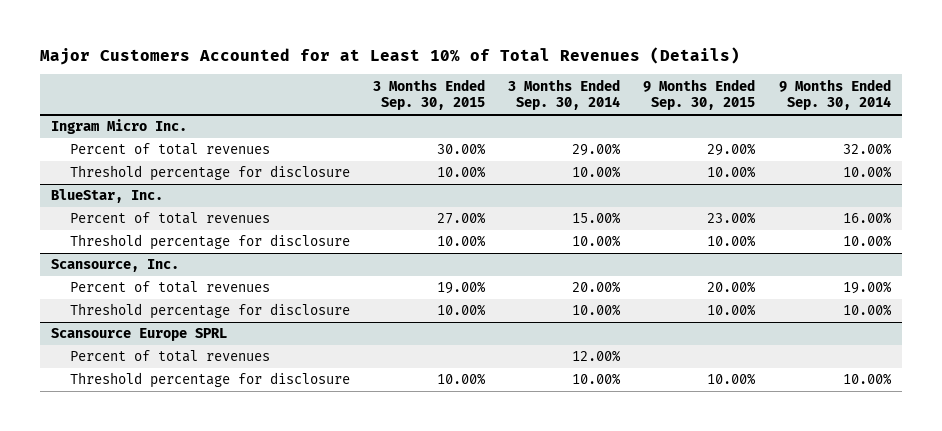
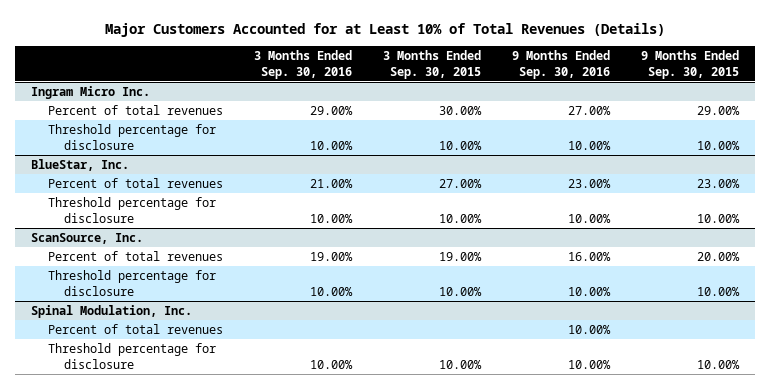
- | 3 Months Ended Sep. 30, 2015 | 3 Months Ended Sep. 30, 2014 | 9 Months Ended Sep. 30, 2015 | 9 Months Ended Sep. 30, 2014
+ | 3 Months Ended Sep. 30, 2016 | 3 Months Ended Sep. 30, 2015 | 9 Months Ended Sep. 30, 2016 | 9 Months Ended Sep. 30, 2015
- Scansource, Inc.
+ ScanSource, Inc.
- Scansource Europe SPRL
+ Spinal Modulation, Inc.

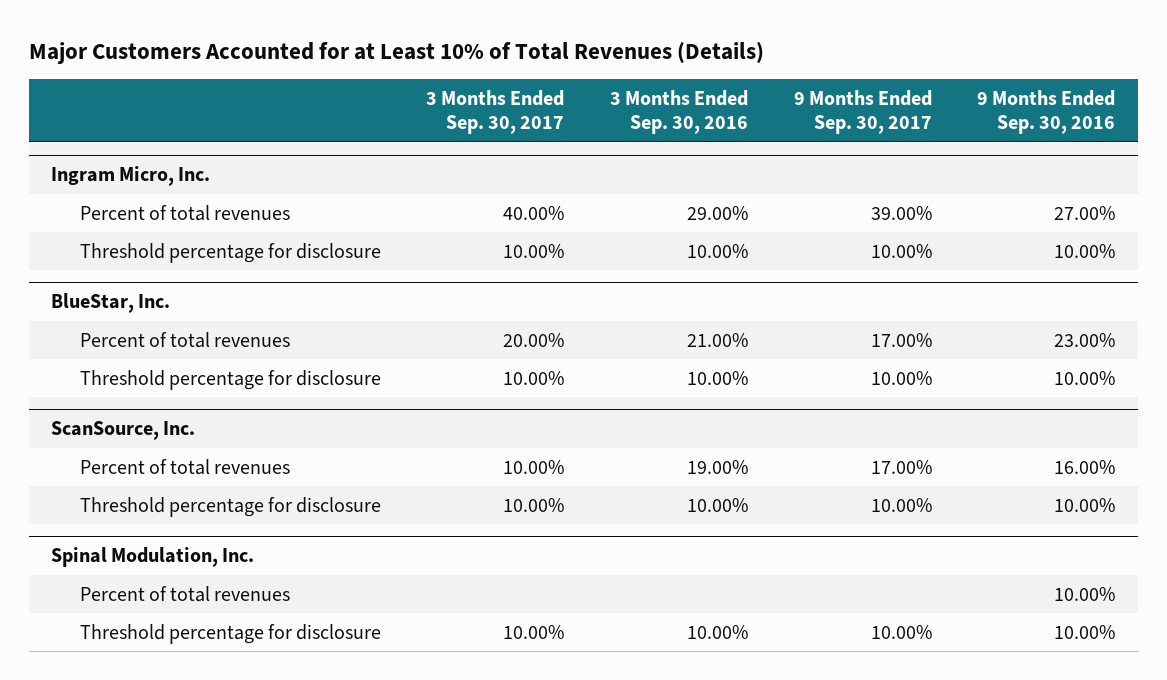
- | 3 Months Ended Sep. 30, 2016 | 3 Months Ended Sep. 30, 2015 | 9 Months Ended Sep. 30, 2016 | 9 Months Ended Sep. 30, 2015
+ | 3 Months Ended Sep. 30, 2017 | 3 Months Ended Sep. 30, 2016 | 9 Months Ended Sep. 30, 2017 | 9 Months Ended Sep. 30, 2016
- Ingram Micro Inc.
+ Ingram Micro, Inc.

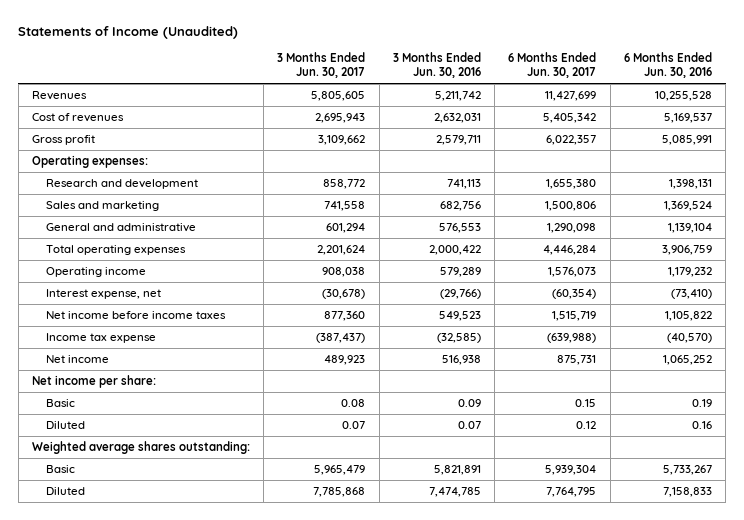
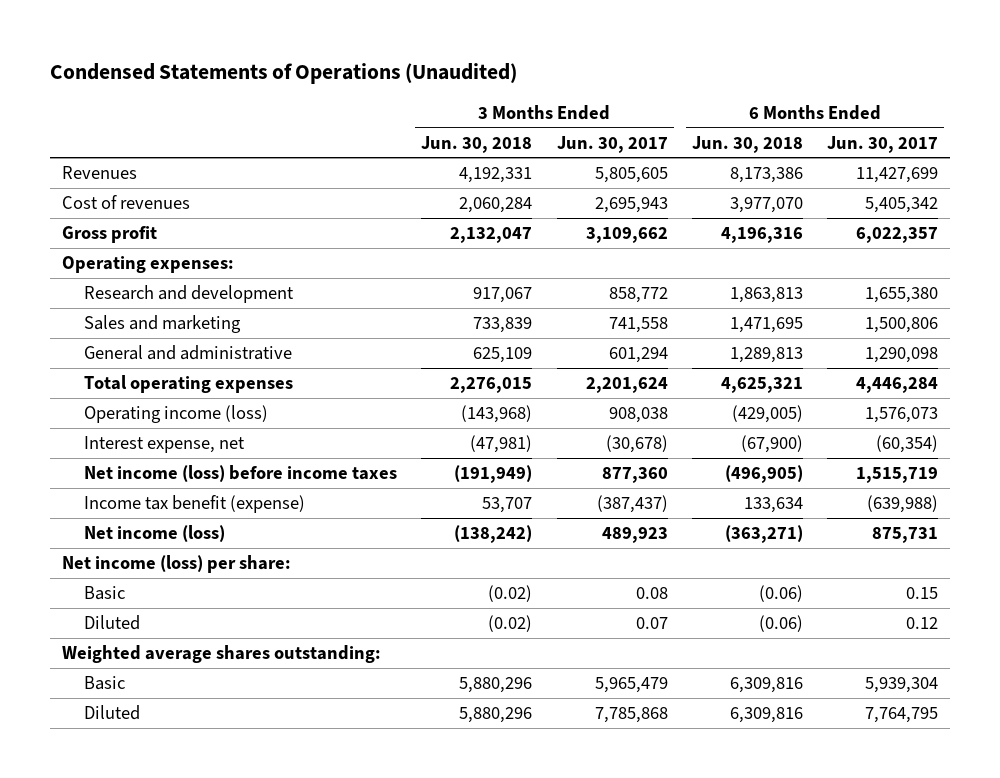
- Statements of Income (Unaudited)
+ Condensed Statements of Operations (Unaudited)
- | 3 Months Ended Jun. 30, 2017 | 3 Months Ended Jun. 30, 2016 | 6 Months Ended Jun. 30, 2017 | 6 Months Ended Jun. 30, 2016
+ | 3 Months Ended Jun. 30, 2018 | 3 Months Ended Jun. 30, 2017 | 6 Months Ended Jun. 30, 2018 | 6 Months Ended Jun. 30, 2017
- Operating income | 908,038 | 579,289 | 1,576,073 | 1,179,232
+ Operating income (loss) | (143,968) | 908,038 | (429,005) | 1,576,073
- Net income before income taxes | 877,360 | 549,523 | 1,515,719 | 1,105,822
- Income tax expense | (387,437) | (32,585) | (639,988) | (40,570)
- Net income | 489,923 | 516,938 | 875,731 | 1,065,252
- Net income per share:
+ Net income (loss) before income taxes | (191,949) | 877,360 | (496,905) | 1,515,719
+ Income tax benefit (expense) | 53,707 | (387,437) | 133,634 | (639,988)
+ Net income (loss) | (138,242) | 489,923 | (363,271) | 875,731
+ Net income (loss) per share:

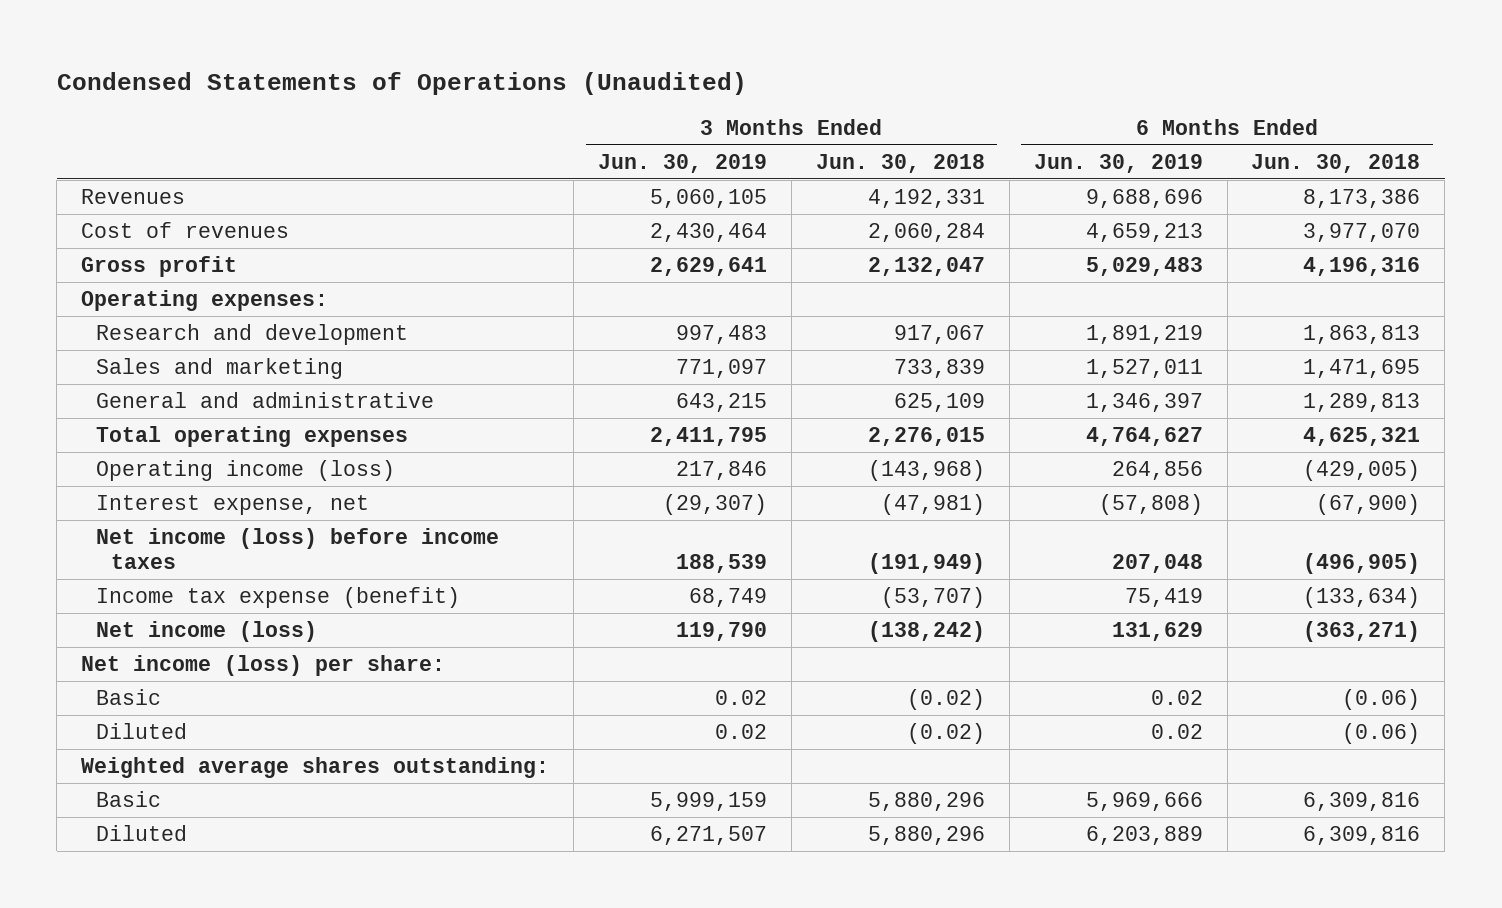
- | 3 Months Ended Jun. 30, 2018 | 3 Months Ended Jun. 30, 2017 | 6 Months Ended Jun. 30, 2018 | 6 Months Ended Jun. 30, 2017
+ | 3 Months Ended Jun. 30, 2019 | 3 Months Ended Jun. 30, 2018 | 6 Months Ended Jun. 30, 2019 | 6 Months Ended Jun. 30, 2018
- Income tax benefit (expense) | 53,707 | (387,437) | 133,634 | (639,988)
+ Income tax expense (benefit) | 68,749 | (53,707) | 75,419 | (133,634)

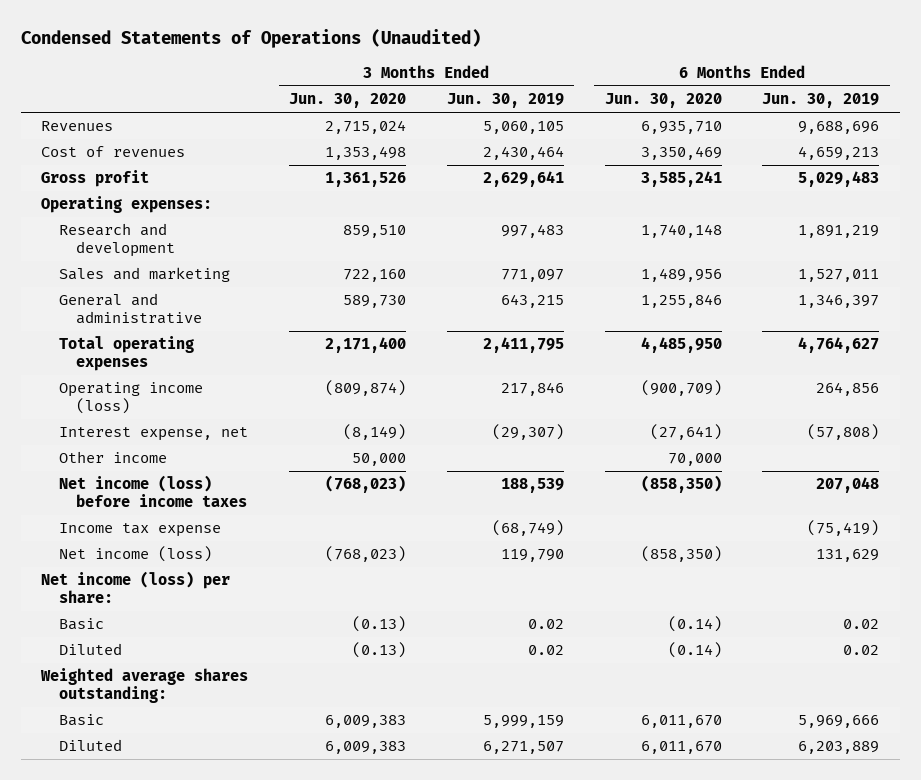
- | 3 Months Ended Jun. 30, 2019 | 3 Months Ended Jun. 30, 2018 | 6 Months Ended Jun. 30, 2019 | 6 Months Ended Jun. 30, 2018
+ | 3 Months Ended Jun. 30, 2020 | 3 Months Ended Jun. 30, 2019 | 6 Months Ended Jun. 30, 2020 | 6 Months Ended Jun. 30, 2019
+ Other income | 50,000 | | 70,000 |
- Income tax expense (benefit) | 68,749 | (53,707) | 75,419 | (133,634)
+ Income tax expense | | (68,749) | | (75,419)

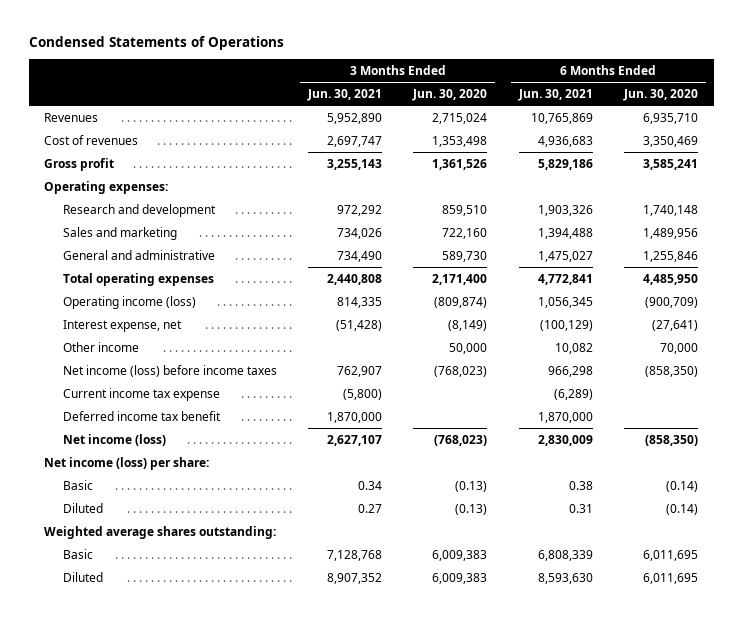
- Condensed Statements of Operations (Unaudited)
+ Condensed Statements of Operations
- | 3 Months Ended Jun. 30, 2020 | 3 Months Ended Jun. 30, 2019 | 6 Months Ended Jun. 30, 2020 | 6 Months Ended Jun. 30, 2019
+ | 3 Months Ended Jun. 30, 2021 | 3 Months Ended Jun. 30, 2020 | 6 Months Ended Jun. 30, 2021 | 6 Months Ended Jun. 30, 2020
- Income tax expense | | (68,749) | | (75,419)
+ Current income tax expense | (5,800) | | (6,289) |
+ Deferred income tax benefit | 1,870,000 | | 1,870,000 |
- Basic | 6,009,383 | 5,999,159 | 6,011,670 | 5,969,666
- Diluted | 6,009,383 | 6,271,507 | 6,011,670 | 6,203,889
+ Basic | 7,128,768 | 6,009,383 | 6,808,339 | 6,011,695
+ Diluted | 8,907,352 | 6,009,383 | 8,593,630 | 6,011,695

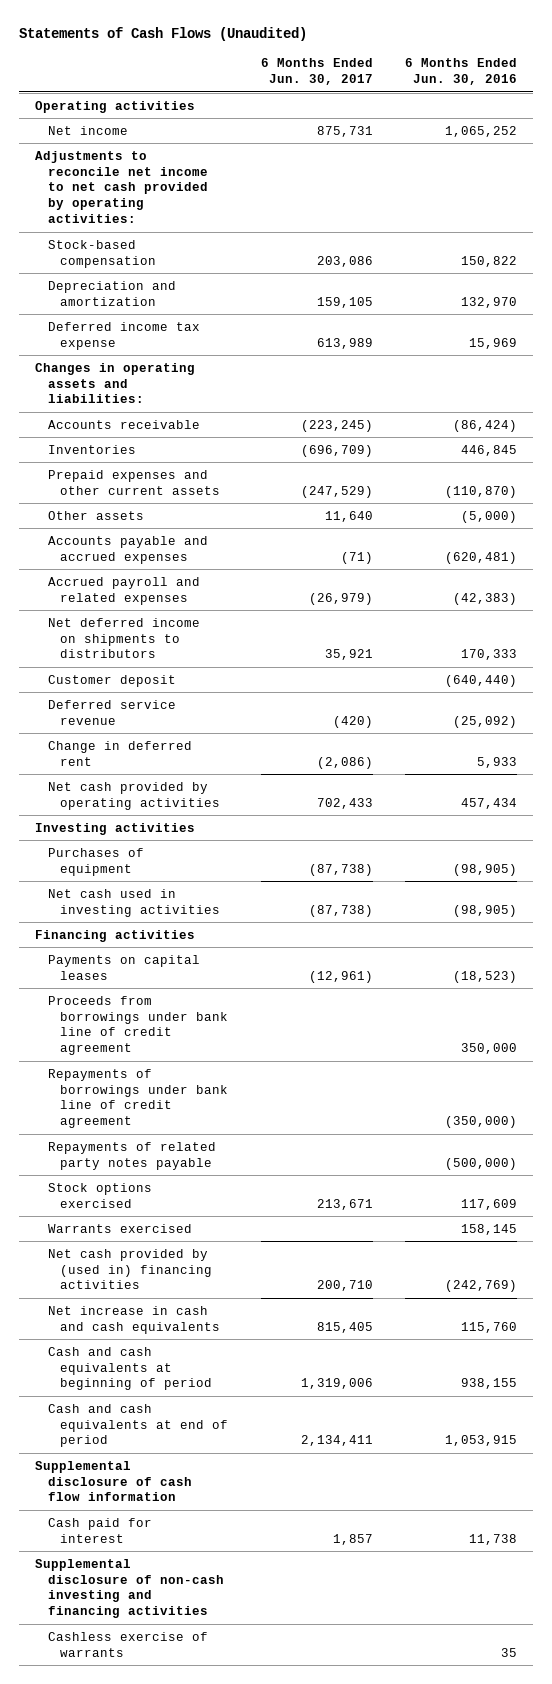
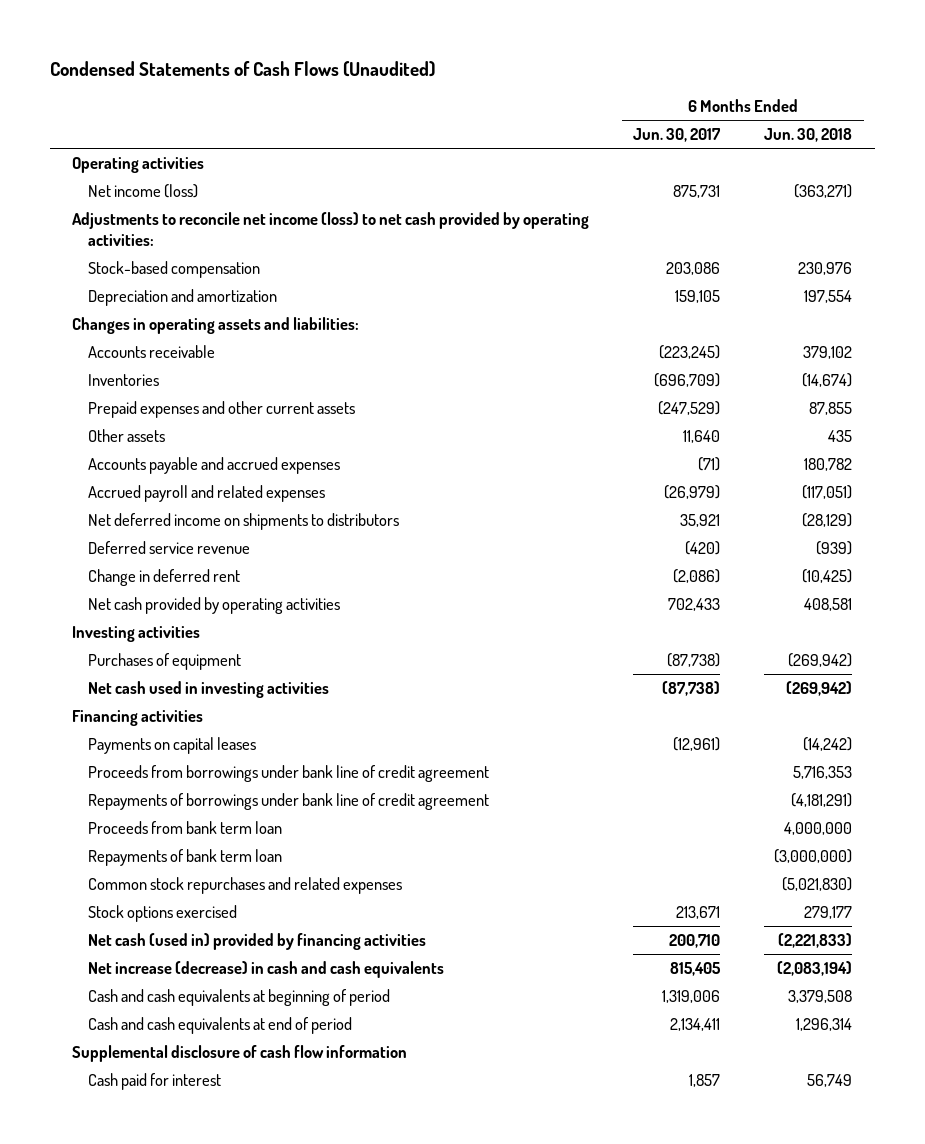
- Statements of Cash Flows (Unaudited)
+ Condensed Statements of Cash Flows (Unaudited)
- | 6 Months Ended Jun. 30, 2017 | 6 Months Ended Jun. 30, 2016
+ | 6 Months Ended Jun. 30, 2017 | 6 Months Ended Jun. 30, 2018
- Net income | 875,731 | 1,065,252
- Adjustments to reconcile net income to net cash provided by operating activities:
+ Net income (loss) | 875,731 | (363,271)
+ Adjustments to reconcile net income (loss) to net cash provided by operating activities:
- Deferred income tax expense | 613,989 | 15,969
- Customer deposit | | (640,440)
- Repayments of related party notes payable | | (500,000)
+ Proceeds from bank term loan | | 4,000,000
+ Repayments of bank term loan | | (3,000,000)
+ Common stock repurchases and related expenses | | (5,021,830)
- Warrants exercised | | 158,145
- Net cash provided by (used in) financing activities | 200,710 | (242,769)
- Net increase in cash and cash equivalents | 815,405 | 115,760
+ Net cash (used in) provided by financing activities | 200,710 | (2,221,833)
+ Net increase (decrease) in cash and cash equivalents | 815,405 | (2,083,194)
- Supplemental disclosure of non-cash investing and financing activities
- Cashless exercise of warrants | | 35

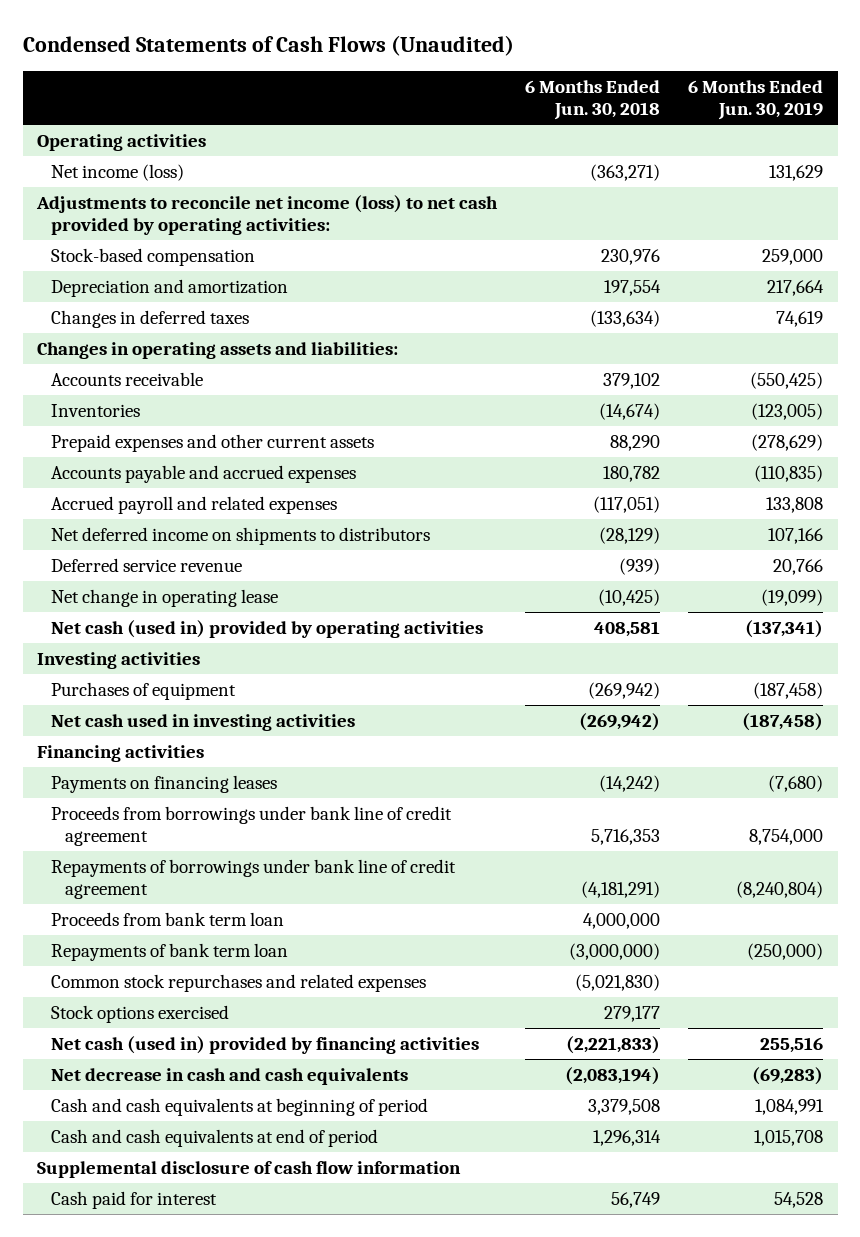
- | 6 Months Ended Jun. 30, 2017 | 6 Months Ended Jun. 30, 2018
+ | 6 Months Ended Jun. 30, 2018 | 6 Months Ended Jun. 30, 2019
+ Changes in deferred taxes | (133,634) | 74,619
- Prepaid expenses and other current assets | (247,529) | 87,855
- Other assets | 11,640 | 435
+ Prepaid expenses and other current assets | 88,290 | (278,629)
- Change in deferred rent | (2,086) | (10,425)
- Net cash provided by operating activities | 702,433 | 408,581
+ Net change in operating lease | (10,425) | (19,099)
+ Net cash (used in) provided by operating activities | 408,581 | (137,341)
- Payments on capital leases | (12,961) | (14,242)
+ Payments on financing leases | (14,242) | (7,680)
- Net increase (decrease) in cash and cash equivalents | 815,405 | (2,083,194)
+ Net decrease in cash and cash equivalents | (2,083,194) | (69,283)

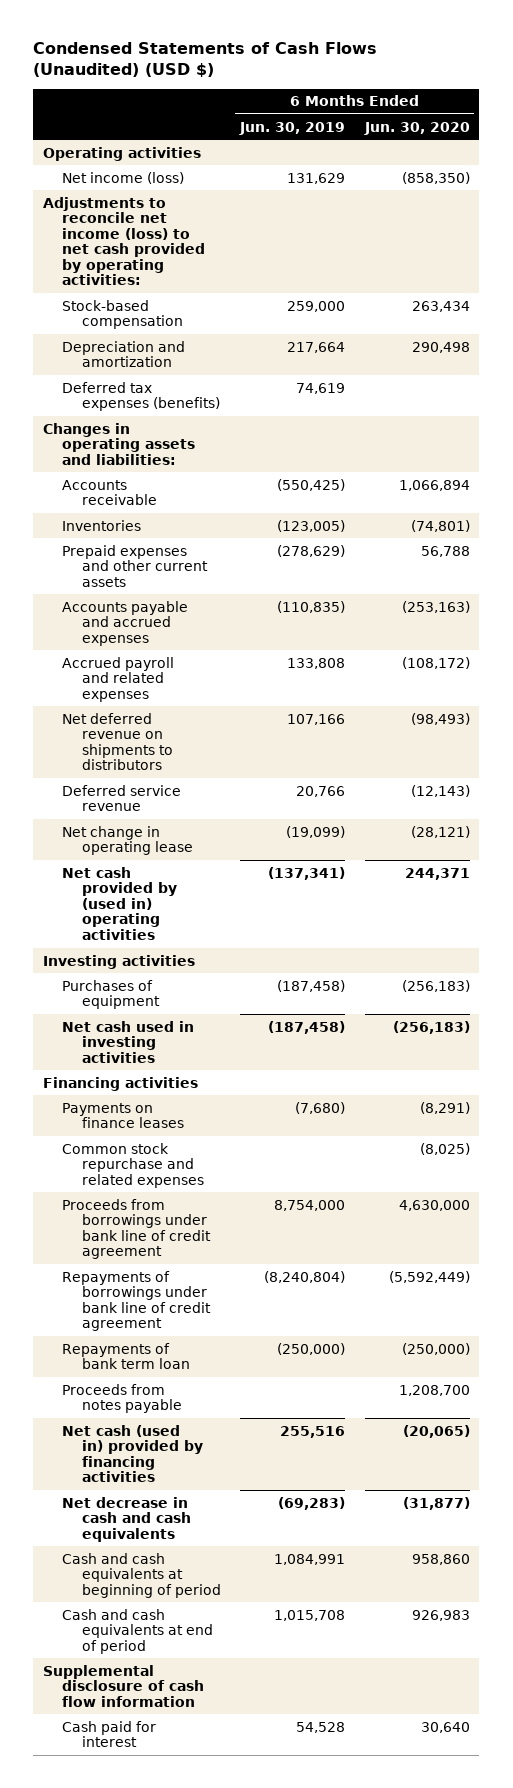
- Condensed Statements of Cash Flows (Unaudited)
+ Condensed Statements of Cash Flows (Unaudited) (USD $)
- | 6 Months Ended Jun. 30, 2018 | 6 Months Ended Jun. 30, 2019
+ | 6 Months Ended Jun. 30, 2019 | 6 Months Ended Jun. 30, 2020
- Changes in deferred taxes | (133,634) | 74,619
+ Deferred tax expenses (benefits) | 74,619 |
- Net deferred income on shipments to distributors | (28,129) | 107,166
+ Net deferred revenue on shipments to distributors | 107,166 | (98,493)
- Net cash (used in) provided by operating activities | 408,581 | (137,341)
+ Net cash provided by (used in) operating activities | (137,341) | 244,371
- Payments on financing leases | (14,242) | (7,680)
+ Payments on finance leases | (7,680) | (8,291)
+ Common stock repurchase and related expenses | | (8,025)
- Proceeds from bank term loan | 4,000,000 |
- Common stock repurchases and related expenses | (5,021,830) |
- Stock options exercised | 279,177 |
+ Proceeds from notes payable | | 1,208,700

